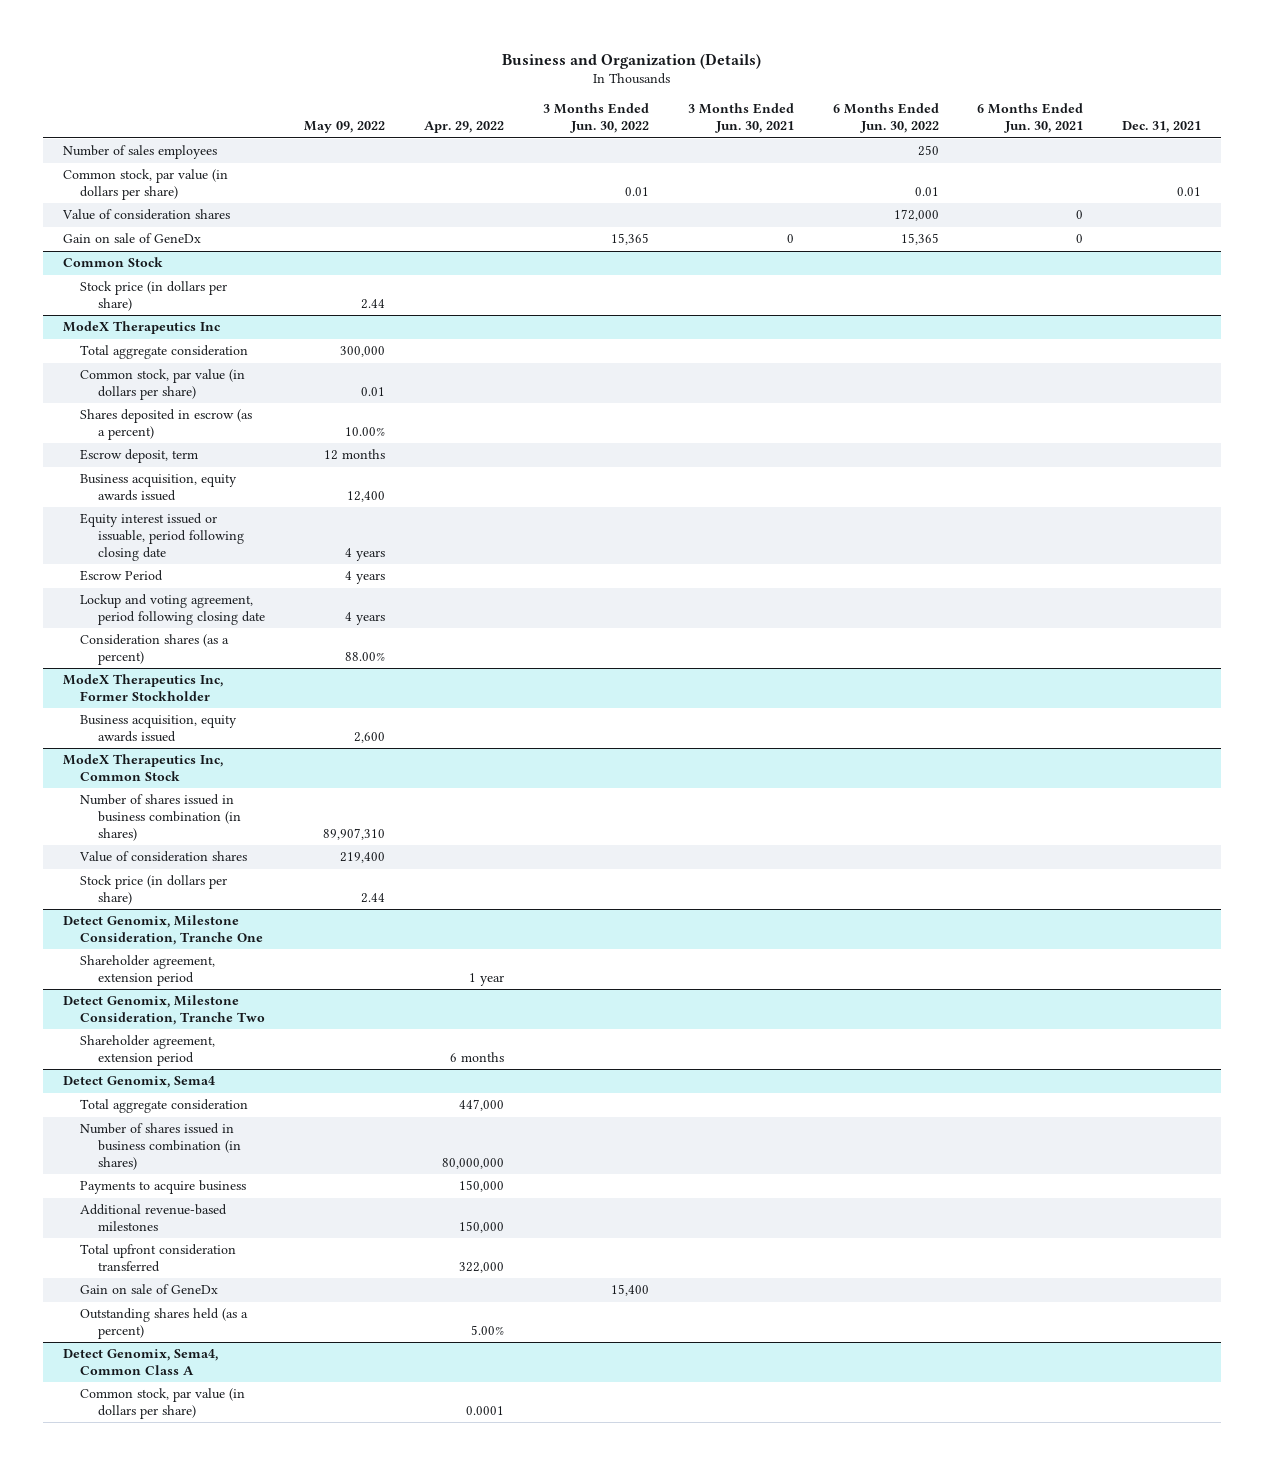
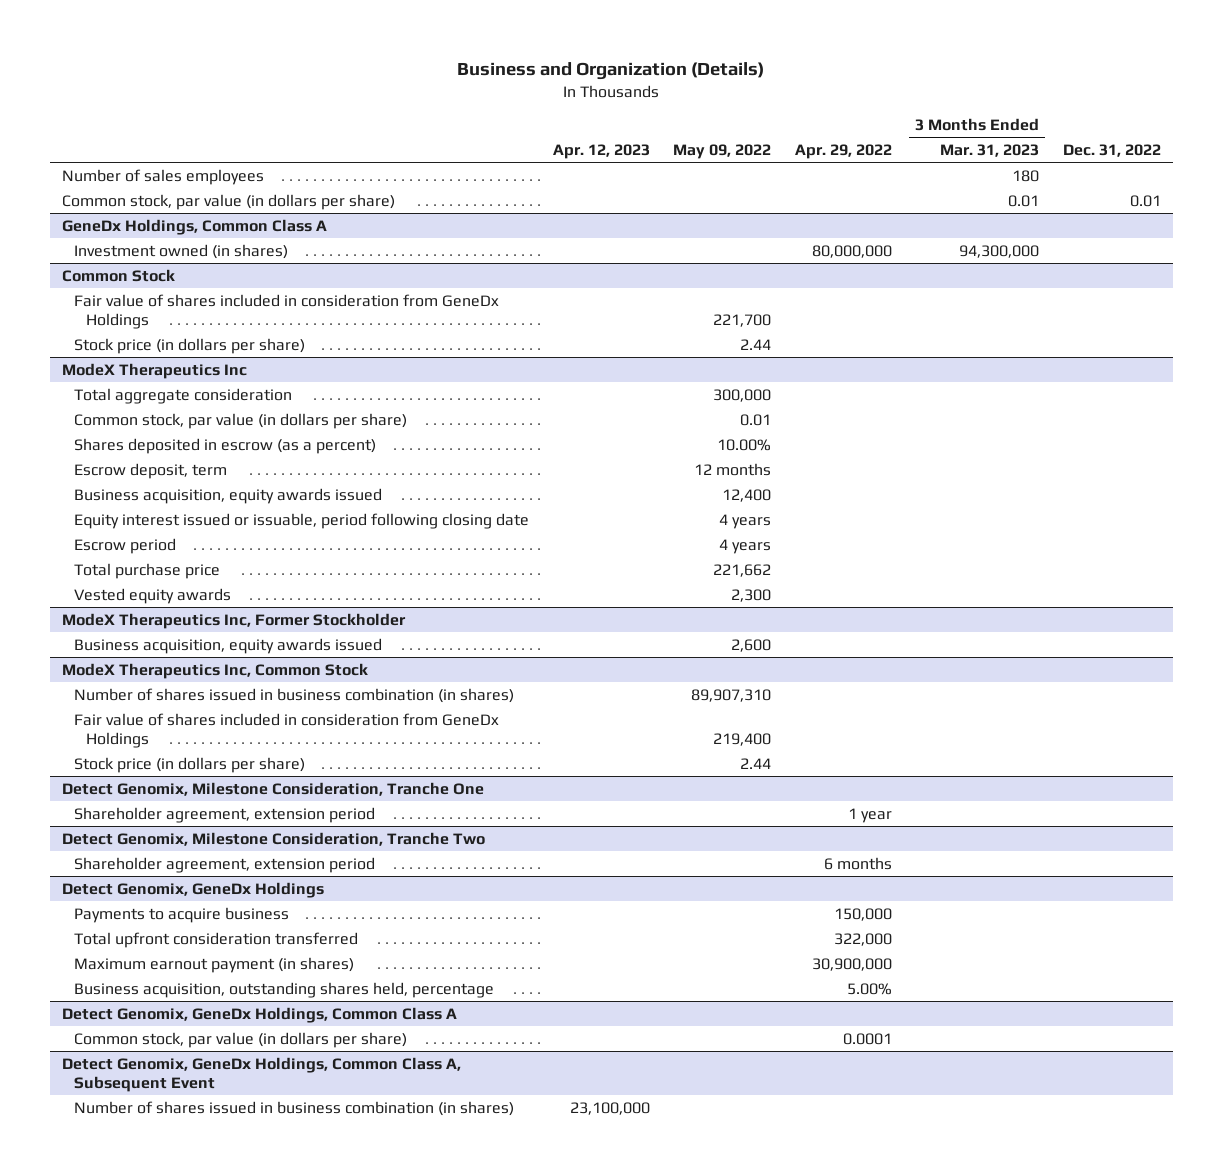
- | May 09, 2022 | Apr. 29, 2022 | 3 Months Ended Jun. 30, 2022 | 3 Months Ended Jun. 30, 2021 | 6 Months Ended Jun. 30, 2022 | 6 Months Ended Jun. 30, 2021 | Dec. 31, 2021
+ | Apr. 12, 2023 | May 09, 2022 | Apr. 29, 2022 | 3 Months Ended Mar. 31, 2023 | Dec. 31, 2022
- Value of consideration shares | | | | | 172,000 | 0 |
- Gain on sale of GeneDx | | | 15,365 | 0 | 15,365 | 0 |
+ GeneDx Holdings, Common Class A
+ Investment owned (in shares) | | | 80,000,000 | 94,300,000 |
@ Common Stock
+ Fair value of shares included in consideration from GeneDx Holdings | | 221,700 | | |
@ ModeX Therapeutics Inc
- Escrow Period | 4 years | | | | | |
- Lockup and voting agreement, period following closing date | 4 years | | | | | |
- Consideration shares (as a percent) | 88.00% | | | | | |
+ Escrow period | | 4 years | | |
+ Total purchase price | | 221,662 | | |
+ Vested equity awards | | 2,300 | | |
@ ModeX Therapeutics Inc, Common Stock
- Value of consideration shares | 219,400 | | | | | |
+ Fair value of shares included in consideration from GeneDx Holdings | | 219,400 | | |
- Detect Genomix, Sema4
- Total aggregate consideration | | 447,000 | | | | |
- Number of shares issued in business combination (in shares) | | 80,000,000 | | | | |
+ Detect Genomix, GeneDx Holdings
- Additional revenue-based milestones | | 150,000 | | | | |
- Gain on sale of GeneDx | | | 15,400 | | | |
- Outstanding shares held (as a percent) | | 5.00% | | | | |
- Detect Genomix, Sema4, Common Class A
+ Maximum earnout payment (in shares) | | | 30,900,000 | |
+ Business acquisition, outstanding shares held, percentage | | | 5.00% | |
+ Detect Genomix, GeneDx Holdings, Common Class A
+ Detect Genomix, GeneDx Holdings, Common Class A, Subsequent Event
+ Number of shares issued in business combination (in shares) | 23,100,000 | | | |

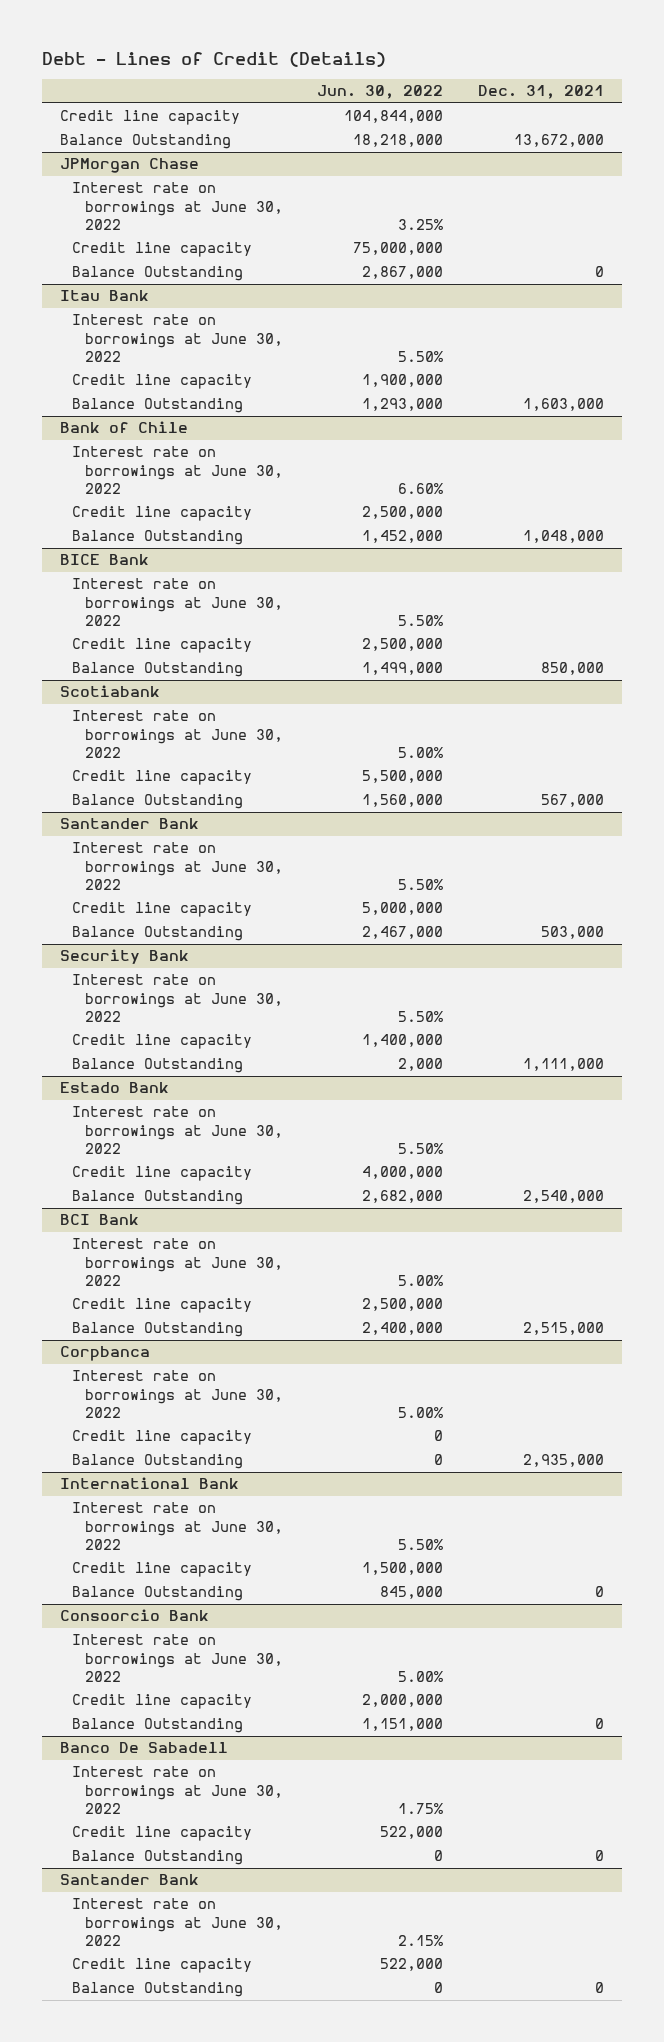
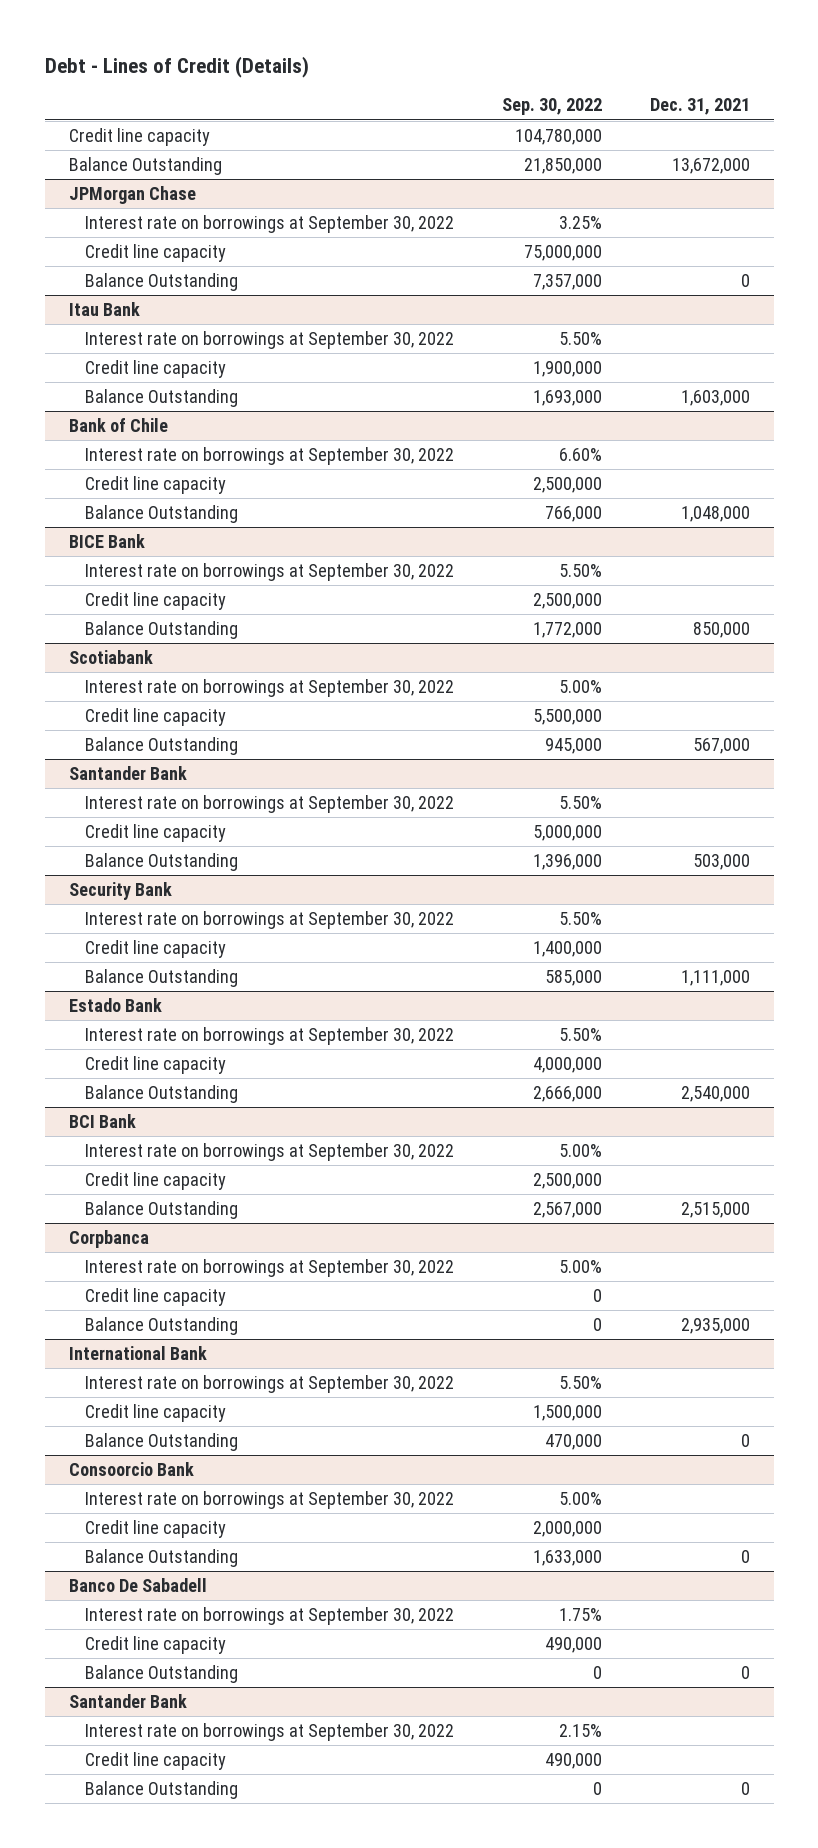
- | Jun. 30, 2022 | Dec. 31, 2021
+ | Sep. 30, 2022 | Dec. 31, 2021
@ JPMorgan Chase
- Interest rate on borrowings at June 30, 2022 | 3.25% |
+ Interest rate on borrowings at September 30, 2022 | 3.25% |
@ Itau Bank
- Interest rate on borrowings at June 30, 2022 | 5.50% |
+ Interest rate on borrowings at September 30, 2022 | 5.50% |
@ Bank of Chile
- Interest rate on borrowings at June 30, 2022 | 6.60% |
+ Interest rate on borrowings at September 30, 2022 | 6.60% |
@ BICE Bank
- Interest rate on borrowings at June 30, 2022 | 5.50% |
+ Interest rate on borrowings at September 30, 2022 | 5.50% |
@ Scotiabank
- Interest rate on borrowings at June 30, 2022 | 5.00% |
+ Interest rate on borrowings at September 30, 2022 | 5.00% |
@ Santander Bank
- Interest rate on borrowings at June 30, 2022 | 5.50% |
+ Interest rate on borrowings at September 30, 2022 | 5.50% |
@ Security Bank
- Interest rate on borrowings at June 30, 2022 | 5.50% |
+ Interest rate on borrowings at September 30, 2022 | 5.50% |
@ Estado Bank
- Interest rate on borrowings at June 30, 2022 | 5.50% |
+ Interest rate on borrowings at September 30, 2022 | 5.50% |
@ BCI Bank
- Interest rate on borrowings at June 30, 2022 | 5.00% |
+ Interest rate on borrowings at September 30, 2022 | 5.00% |
@ Corpbanca
- Interest rate on borrowings at June 30, 2022 | 5.00% |
+ Interest rate on borrowings at September 30, 2022 | 5.00% |
@ International Bank
- Interest rate on borrowings at June 30, 2022 | 5.50% |
+ Interest rate on borrowings at September 30, 2022 | 5.50% |
@ Consoorcio Bank
- Interest rate on borrowings at June 30, 2022 | 5.00% |
+ Interest rate on borrowings at September 30, 2022 | 5.00% |
@ Banco De Sabadell
- Interest rate on borrowings at June 30, 2022 | 1.75% |
+ Interest rate on borrowings at September 30, 2022 | 1.75% |
@ Santander Bank
- Interest rate on borrowings at June 30, 2022 | 2.15% |
+ Interest rate on borrowings at September 30, 2022 | 2.15% |

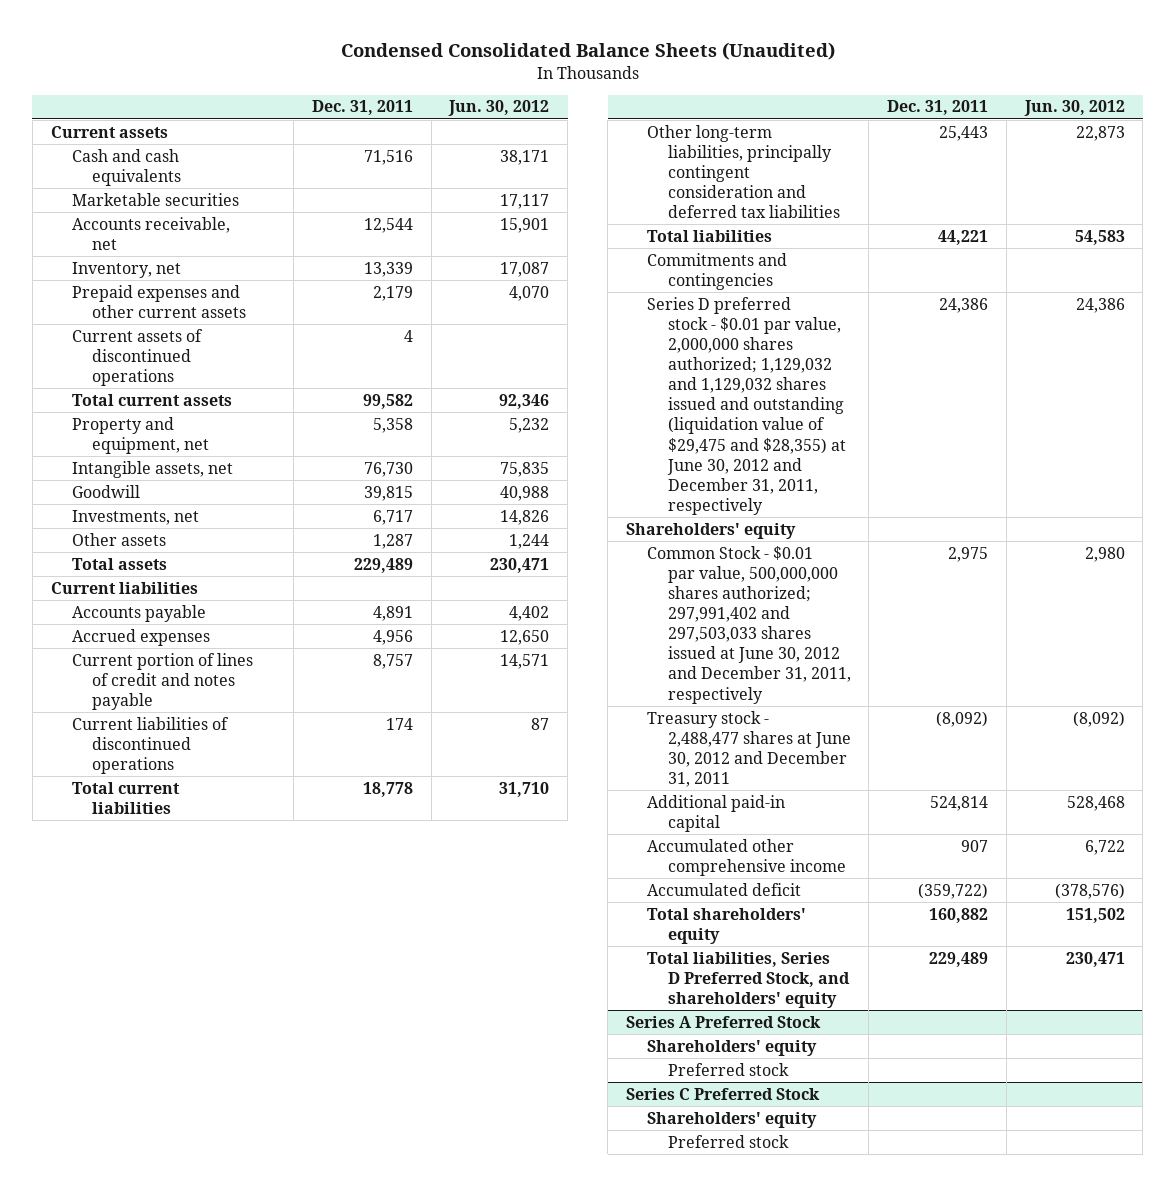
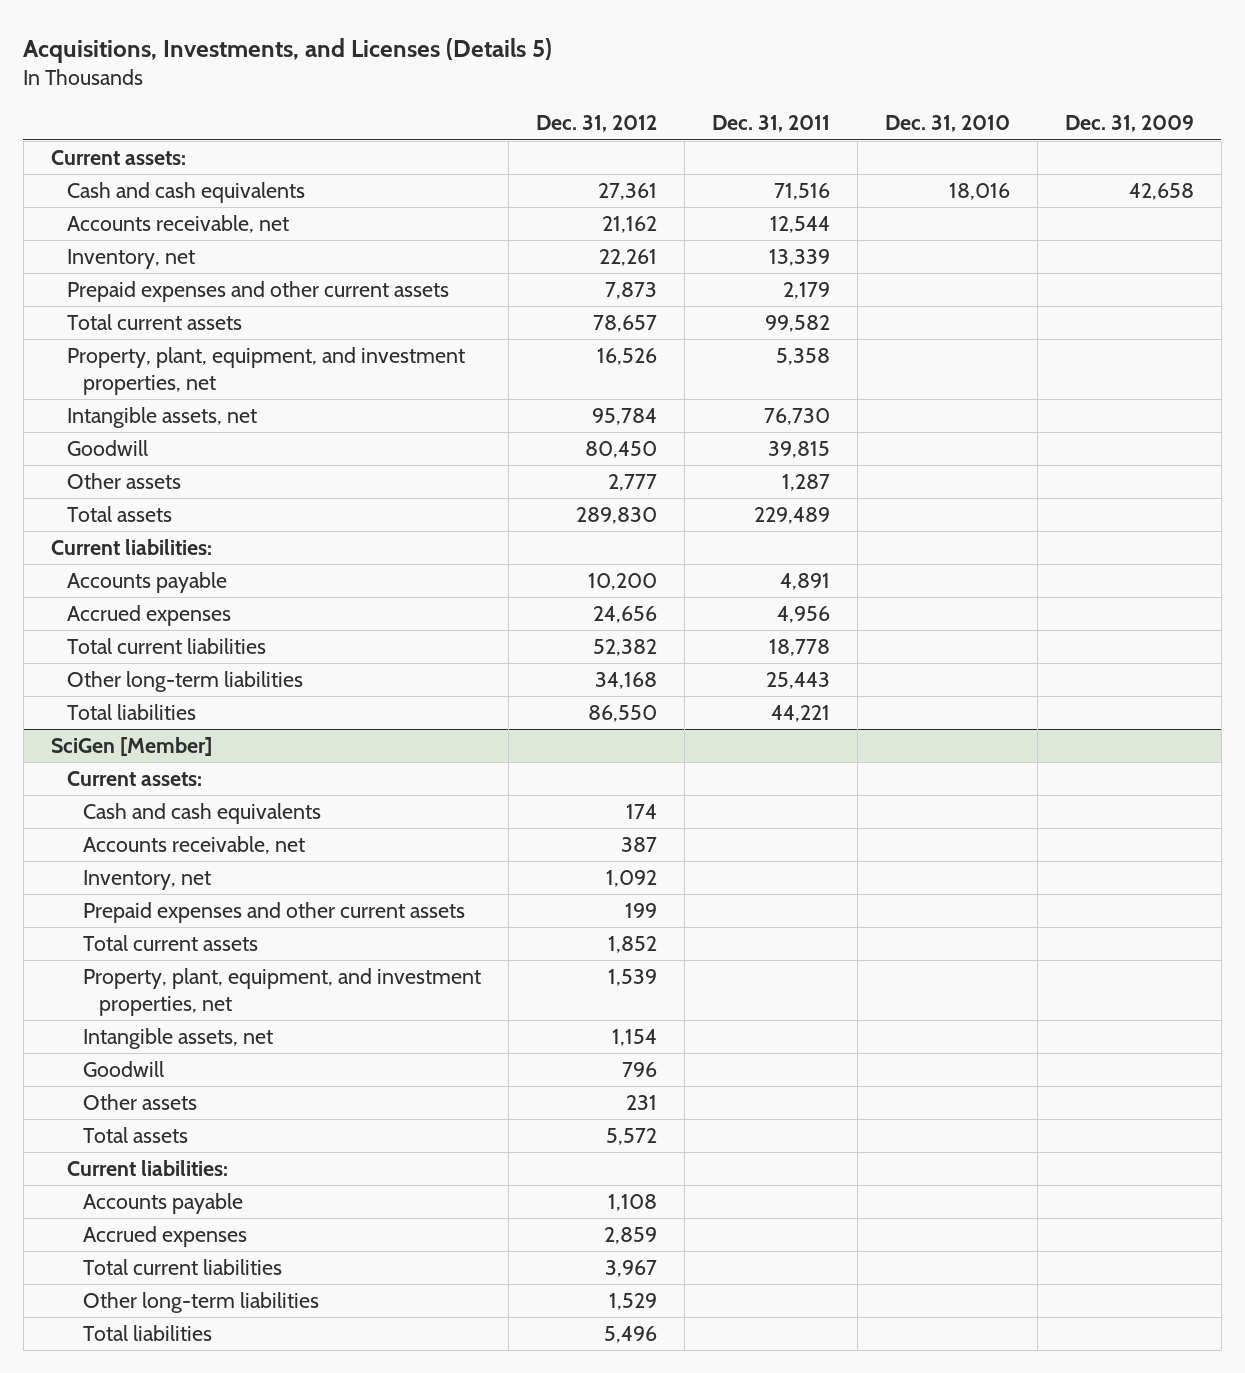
- Condensed Consolidated Balance Sheets (Unaudited)
+ Acquisitions, Investments, and Licenses (Details 5)
- | Dec. 31, 2011 | Jun. 30, 2012
+ | Dec. 31, 2012 | Dec. 31, 2011 | Dec. 31, 2010 | Dec. 31, 2009
- Current assets
+ Current assets:
- Marketable securities | | 17,117
- Current assets of discontinued operations | 4 |
- Property and equipment, net | 5,358 | 5,232
+ Property, plant, equipment, and investment properties, net | 16,526 | 5,358 | |
- Investments, net | 6,717 | 14,826
- Current liabilities
+ Current liabilities:
- Current portion of lines of credit and notes payable | 8,757 | 14,571
- Current liabilities of discontinued operations | 174 | 87
- Other long-term liabilities, principally contingent consideration and deferred tax liabilities | 25,443 | 22,873
+ Other long-term liabilities | 34,168 | 25,443 | |
- Commitments and contingencies
- Series D preferred stock - $0.01 par value, 2,000,000 shares authorized; 1,129,032 and 1,129,032 shares issued and outstanding (liquidation value of $29,475 and $28,355) at June 30, 2012 and December 31, 2011, respectively | 24,386 | 24,386
- Shareholders' equity
- Common Stock - $0.01 par value, 500,000,000 shares authorized; 297,991,402 and 297,503,033 shares issued at June 30, 2012 and December 31, 2011, respectively | 2,975 | 2,980
- Treasury stock - 2,488,477 shares at June 30, 2012 and December 31, 2011 | (8,092) | (8,092)
- Additional paid-in capital | 524,814 | 528,468
- Accumulated other comprehensive income | 907 | 6,722
- Accumulated deficit | (359,722) | (378,576)
- Total shareholders' equity | 160,882 | 151,502
- Total liabilities, Series D Preferred Stock, and shareholders' equity | 229,489 | 230,471
- Series A Preferred Stock
- Shareholders' equity
- Preferred stock
- Series C Preferred Stock
- Shareholders' equity
- Preferred stock
+ SciGen [Member]
+ Current assets:
+ Cash and cash equivalents | 174 | | |
+ Accounts receivable, net | 387 | | |
+ Inventory, net | 1,092 | | |
+ Prepaid expenses and other current assets | 199 | | |
+ Total current assets | 1,852 | | |
+ Property, plant, equipment, and investment properties, net | 1,539 | | |
+ Intangible assets, net | 1,154 | | |
+ Goodwill | 796 | | |
+ Other assets | 231 | | |
+ Total assets | 5,572 | | |
+ Current liabilities:
+ Accounts payable | 1,108 | | |
+ Accrued expenses | 2,859 | | |
+ Total current liabilities | 3,967 | | |
+ Other long-term liabilities | 1,529 | | |
+ Total liabilities | 5,496 | | |

